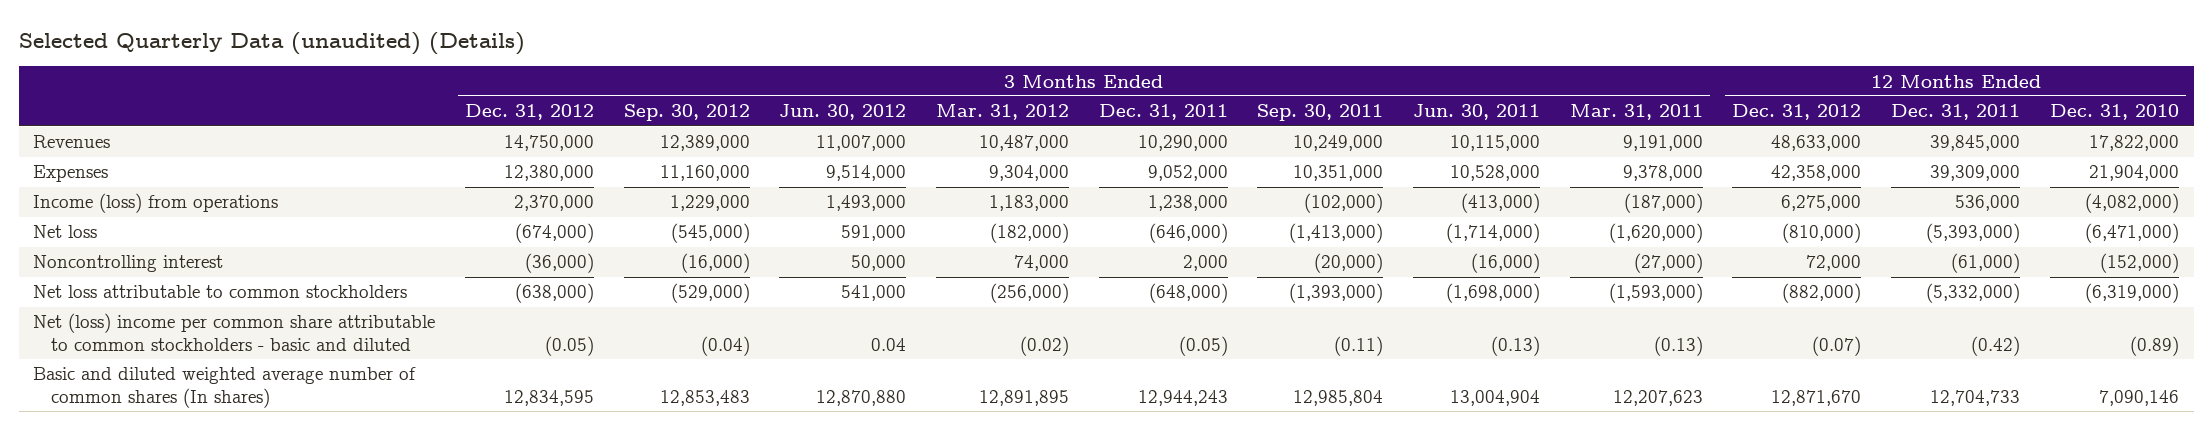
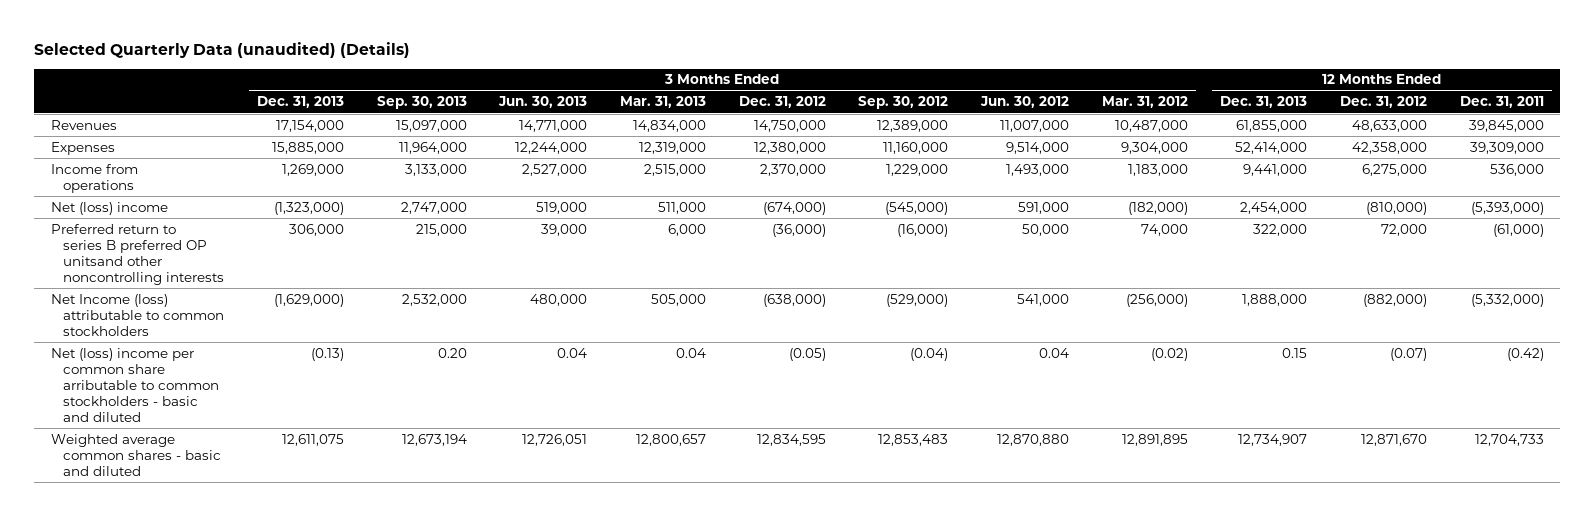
- | 3 Months Ended Dec. 31, 2012 | 3 Months Ended Sep. 30, 2012 | 3 Months Ended Jun. 30, 2012 | 3 Months Ended Mar. 31, 2012 | 3 Months Ended Dec. 31, 2011 | 3 Months Ended Sep. 30, 2011 | 3 Months Ended Jun. 30, 2011 | 3 Months Ended Mar. 31, 2011 | 12 Months Ended Dec. 31, 2012 | 12 Months Ended Dec. 31, 2011 | 12 Months Ended Dec. 31, 2010
+ | 3 Months Ended Dec. 31, 2013 | 3 Months Ended Sep. 30, 2013 | 3 Months Ended Jun. 30, 2013 | 3 Months Ended Mar. 31, 2013 | 3 Months Ended Dec. 31, 2012 | 3 Months Ended Sep. 30, 2012 | 3 Months Ended Jun. 30, 2012 | 3 Months Ended Mar. 31, 2012 | 12 Months Ended Dec. 31, 2013 | 12 Months Ended Dec. 31, 2012 | 12 Months Ended Dec. 31, 2011
- Income (loss) from operations | 2,370,000 | 1,229,000 | 1,493,000 | 1,183,000 | 1,238,000 | (102,000) | (413,000) | (187,000) | 6,275,000 | 536,000 | (4,082,000)
- Net loss | (674,000) | (545,000) | 591,000 | (182,000) | (646,000) | (1,413,000) | (1,714,000) | (1,620,000) | (810,000) | (5,393,000) | (6,471,000)
- Noncontrolling interest | (36,000) | (16,000) | 50,000 | 74,000 | 2,000 | (20,000) | (16,000) | (27,000) | 72,000 | (61,000) | (152,000)
- Net loss attributable to common stockholders | (638,000) | (529,000) | 541,000 | (256,000) | (648,000) | (1,393,000) | (1,698,000) | (1,593,000) | (882,000) | (5,332,000) | (6,319,000)
- Net (loss) income per common share attributable to common stockholders - basic and diluted | (0.05) | (0.04) | 0.04 | (0.02) | (0.05) | (0.11) | (0.13) | (0.13) | (0.07) | (0.42) | (0.89)
- Basic and diluted weighted average number of common shares (In shares) | 12,834,595 | 12,853,483 | 12,870,880 | 12,891,895 | 12,944,243 | 12,985,804 | 13,004,904 | 12,207,623 | 12,871,670 | 12,704,733 | 7,090,146
+ Income from operations | 1,269,000 | 3,133,000 | 2,527,000 | 2,515,000 | 2,370,000 | 1,229,000 | 1,493,000 | 1,183,000 | 9,441,000 | 6,275,000 | 536,000
+ Net (loss) income | (1,323,000) | 2,747,000 | 519,000 | 511,000 | (674,000) | (545,000) | 591,000 | (182,000) | 2,454,000 | (810,000) | (5,393,000)
+ Preferred return to series B preferred OP unitsand other noncontrolling interests | 306,000 | 215,000 | 39,000 | 6,000 | (36,000) | (16,000) | 50,000 | 74,000 | 322,000 | 72,000 | (61,000)
+ Net Income (loss) attributable to common stockholders | (1,629,000) | 2,532,000 | 480,000 | 505,000 | (638,000) | (529,000) | 541,000 | (256,000) | 1,888,000 | (882,000) | (5,332,000)
+ Net (loss) income per common share arributable to common stockholders - basic and diluted | (0.13) | 0.20 | 0.04 | 0.04 | (0.05) | (0.04) | 0.04 | (0.02) | 0.15 | (0.07) | (0.42)
+ Weighted average common shares - basic and diluted | 12,611,075 | 12,673,194 | 12,726,051 | 12,800,657 | 12,834,595 | 12,853,483 | 12,870,880 | 12,891,895 | 12,734,907 | 12,871,670 | 12,704,733

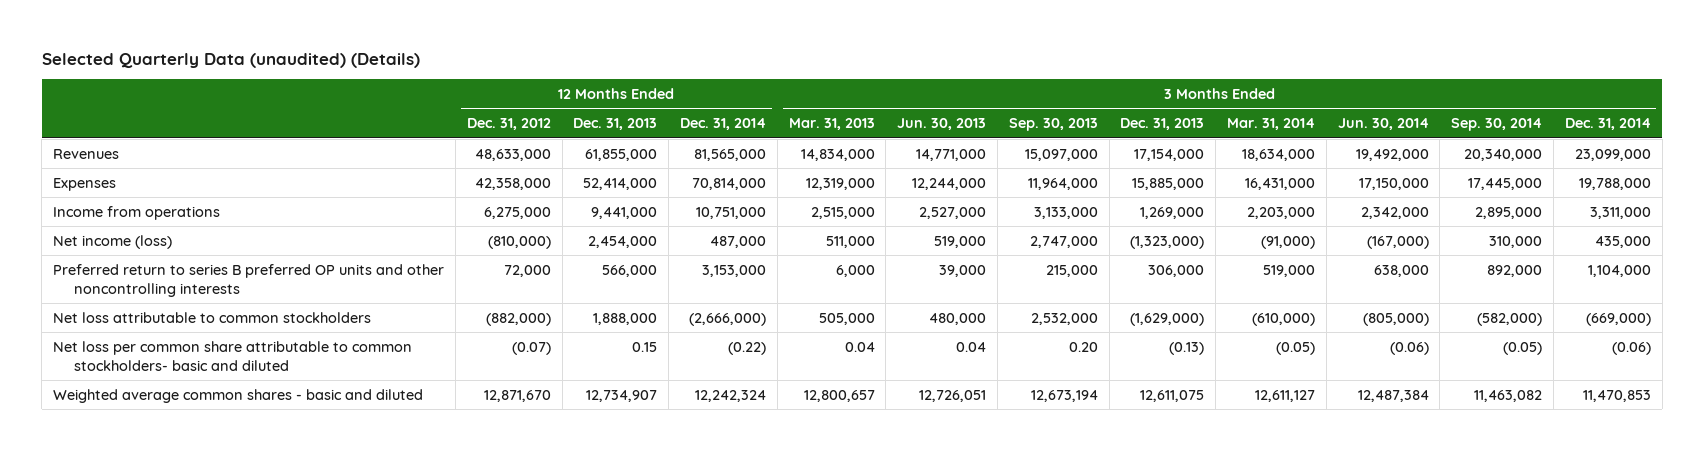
- | 3 Months Ended Dec. 31, 2013 | 3 Months Ended Sep. 30, 2013 | 3 Months Ended Jun. 30, 2013 | 3 Months Ended Mar. 31, 2013 | 3 Months Ended Dec. 31, 2012 | 3 Months Ended Sep. 30, 2012 | 3 Months Ended Jun. 30, 2012 | 3 Months Ended Mar. 31, 2012 | 12 Months Ended Dec. 31, 2013 | 12 Months Ended Dec. 31, 2012 | 12 Months Ended Dec. 31, 2011
+ | 12 Months Ended Dec. 31, 2012 | 12 Months Ended Dec. 31, 2013 | 12 Months Ended Dec. 31, 2014 | 3 Months Ended Mar. 31, 2013 | 3 Months Ended Jun. 30, 2013 | 3 Months Ended Sep. 30, 2013 | 3 Months Ended Dec. 31, 2013 | 3 Months Ended Mar. 31, 2014 | 3 Months Ended Jun. 30, 2014 | 3 Months Ended Sep. 30, 2014 | 3 Months Ended Dec. 31, 2014
- Net (loss) income | (1,323,000) | 2,747,000 | 519,000 | 511,000 | (674,000) | (545,000) | 591,000 | (182,000) | 2,454,000 | (810,000) | (5,393,000)
- Preferred return to series B preferred OP unitsand other noncontrolling interests | 306,000 | 215,000 | 39,000 | 6,000 | (36,000) | (16,000) | 50,000 | 74,000 | 322,000 | 72,000 | (61,000)
- Net Income (loss) attributable to common stockholders | (1,629,000) | 2,532,000 | 480,000 | 505,000 | (638,000) | (529,000) | 541,000 | (256,000) | 1,888,000 | (882,000) | (5,332,000)
- Net (loss) income per common share arributable to common stockholders - basic and diluted | (0.13) | 0.20 | 0.04 | 0.04 | (0.05) | (0.04) | 0.04 | (0.02) | 0.15 | (0.07) | (0.42)
+ Net income (loss) | (810,000) | 2,454,000 | 487,000 | 511,000 | 519,000 | 2,747,000 | (1,323,000) | (91,000) | (167,000) | 310,000 | 435,000
+ Preferred return to series B preferred OP units and other noncontrolling interests | 72,000 | 566,000 | 3,153,000 | 6,000 | 39,000 | 215,000 | 306,000 | 519,000 | 638,000 | 892,000 | 1,104,000
+ Net loss attributable to common stockholders | (882,000) | 1,888,000 | (2,666,000) | 505,000 | 480,000 | 2,532,000 | (1,629,000) | (610,000) | (805,000) | (582,000) | (669,000)
+ Net loss per common share attributable to common stockholders- basic and diluted | (0.07) | 0.15 | (0.22) | 0.04 | 0.04 | 0.20 | (0.13) | (0.05) | (0.06) | (0.05) | (0.06)

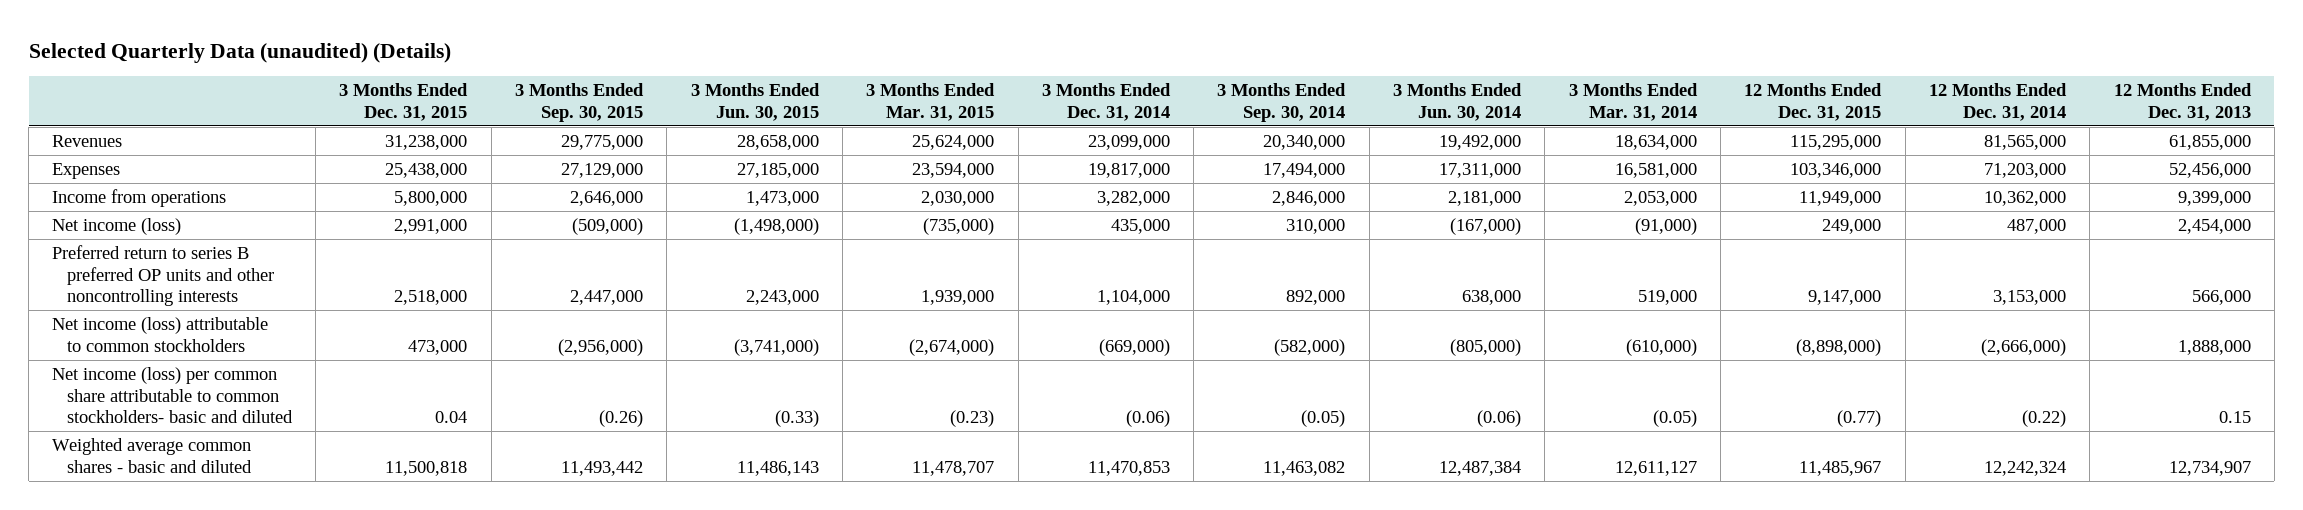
- | 12 Months Ended Dec. 31, 2012 | 12 Months Ended Dec. 31, 2013 | 12 Months Ended Dec. 31, 2014 | 3 Months Ended Mar. 31, 2013 | 3 Months Ended Jun. 30, 2013 | 3 Months Ended Sep. 30, 2013 | 3 Months Ended Dec. 31, 2013 | 3 Months Ended Mar. 31, 2014 | 3 Months Ended Jun. 30, 2014 | 3 Months Ended Sep. 30, 2014 | 3 Months Ended Dec. 31, 2014
+ | 3 Months Ended Dec. 31, 2015 | 3 Months Ended Sep. 30, 2015 | 3 Months Ended Jun. 30, 2015 | 3 Months Ended Mar. 31, 2015 | 3 Months Ended Dec. 31, 2014 | 3 Months Ended Sep. 30, 2014 | 3 Months Ended Jun. 30, 2014 | 3 Months Ended Mar. 31, 2014 | 12 Months Ended Dec. 31, 2015 | 12 Months Ended Dec. 31, 2014 | 12 Months Ended Dec. 31, 2013
- Expenses | 42,358,000 | 52,414,000 | 70,814,000 | 12,319,000 | 12,244,000 | 11,964,000 | 15,885,000 | 16,431,000 | 17,150,000 | 17,445,000 | 19,788,000
- Income from operations | 6,275,000 | 9,441,000 | 10,751,000 | 2,515,000 | 2,527,000 | 3,133,000 | 1,269,000 | 2,203,000 | 2,342,000 | 2,895,000 | 3,311,000
+ Expenses | 25,438,000 | 27,129,000 | 27,185,000 | 23,594,000 | 19,817,000 | 17,494,000 | 17,311,000 | 16,581,000 | 103,346,000 | 71,203,000 | 52,456,000
+ Income from operations | 5,800,000 | 2,646,000 | 1,473,000 | 2,030,000 | 3,282,000 | 2,846,000 | 2,181,000 | 2,053,000 | 11,949,000 | 10,362,000 | 9,399,000
- Net loss attributable to common stockholders | (882,000) | 1,888,000 | (2,666,000) | 505,000 | 480,000 | 2,532,000 | (1,629,000) | (610,000) | (805,000) | (582,000) | (669,000)
- Net loss per common share attributable to common stockholders- basic and diluted | (0.07) | 0.15 | (0.22) | 0.04 | 0.04 | 0.20 | (0.13) | (0.05) | (0.06) | (0.05) | (0.06)
+ Net income (loss) attributable to common stockholders | 473,000 | (2,956,000) | (3,741,000) | (2,674,000) | (669,000) | (582,000) | (805,000) | (610,000) | (8,898,000) | (2,666,000) | 1,888,000
+ Net income (loss) per common share attributable to common stockholders- basic and diluted | 0.04 | (0.26) | (0.33) | (0.23) | (0.06) | (0.05) | (0.06) | (0.05) | (0.77) | (0.22) | 0.15

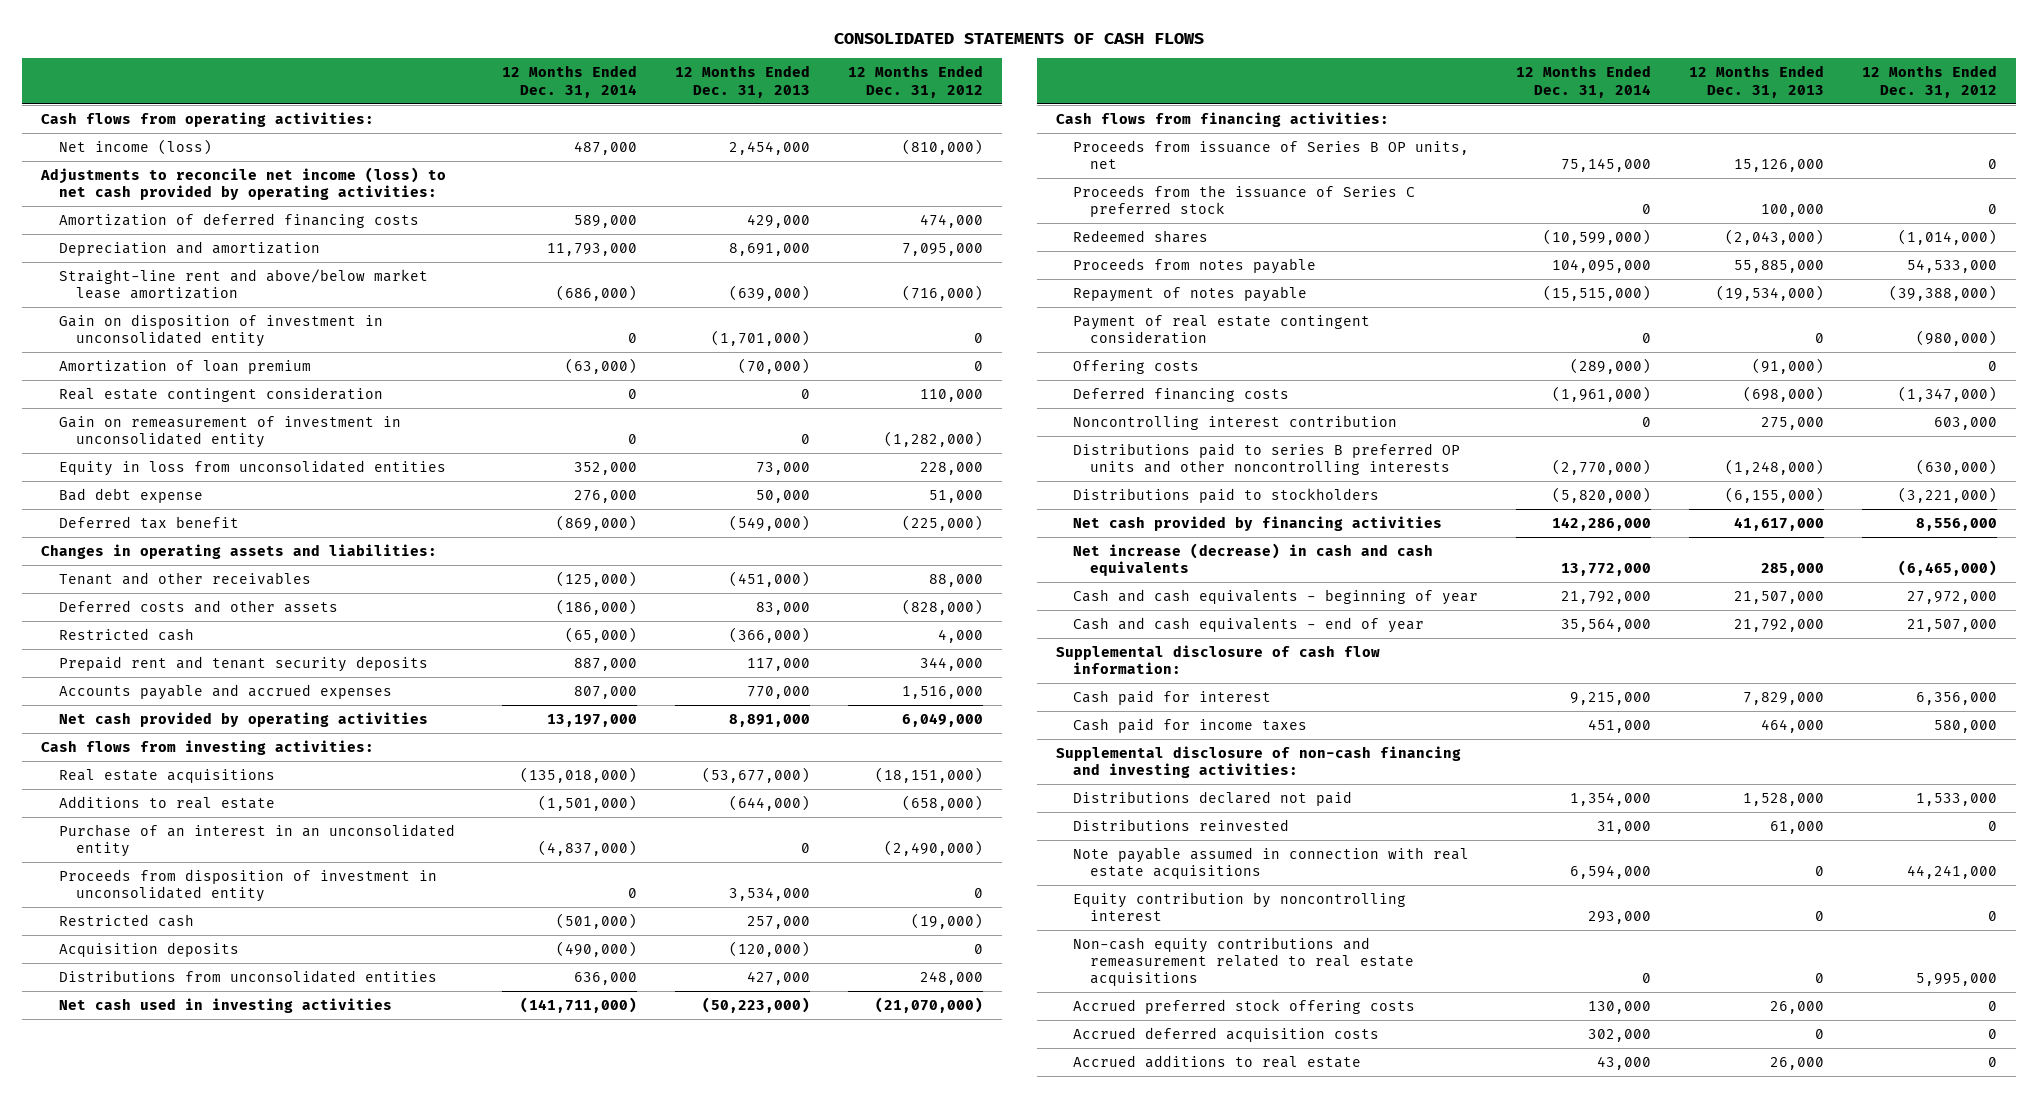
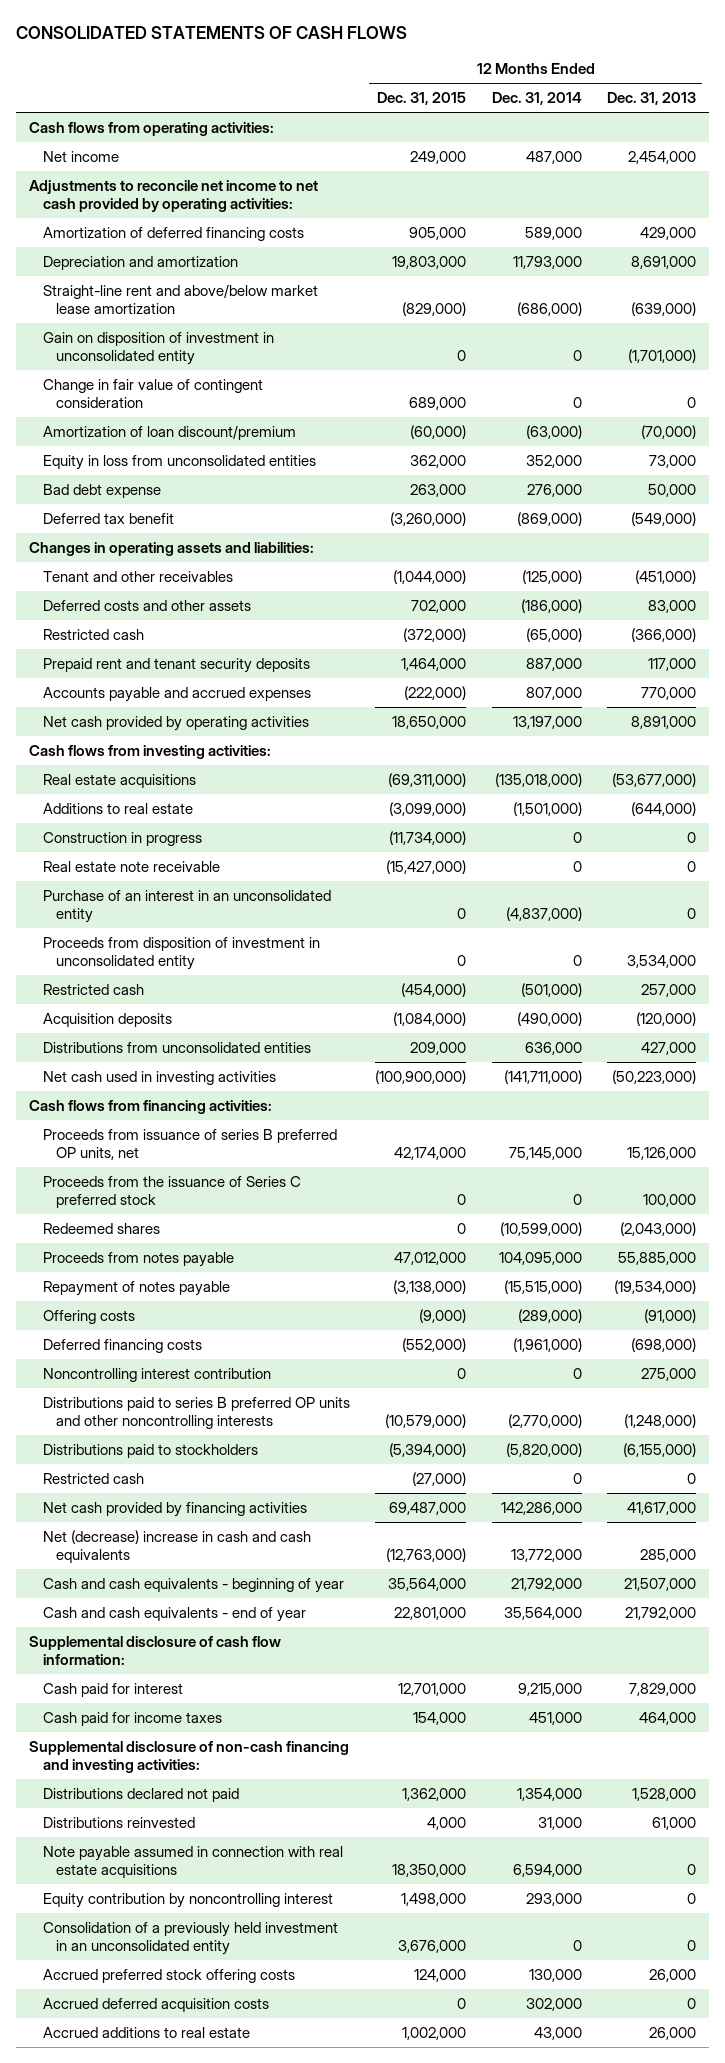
- | 12 Months Ended Dec. 31, 2014 | 12 Months Ended Dec. 31, 2013 | 12 Months Ended Dec. 31, 2012
+ | 12 Months Ended Dec. 31, 2015 | 12 Months Ended Dec. 31, 2014 | 12 Months Ended Dec. 31, 2013
- Net income (loss) | 487,000 | 2,454,000 | (810,000)
- Adjustments to reconcile net income (loss) to net cash provided by operating activities:
+ Net income | 249,000 | 487,000 | 2,454,000
+ Adjustments to reconcile net income to net cash provided by operating activities:
- Amortization of loan premium | (63,000) | (70,000) | 0
- Real estate contingent consideration | 0 | 0 | 110,000
- Gain on remeasurement of investment in unconsolidated entity | 0 | 0 | (1,282,000)
+ Change in fair value of contingent consideration | 689,000 | 0 | 0
+ Amortization of loan discount/premium | (60,000) | (63,000) | (70,000)
+ Construction in progress | (11,734,000) | 0 | 0
+ Real estate note receivable | (15,427,000) | 0 | 0
- Proceeds from issuance of Series B OP units, net | 75,145,000 | 15,126,000 | 0
+ Proceeds from issuance of series B preferred OP units, net | 42,174,000 | 75,145,000 | 15,126,000
- Payment of real estate contingent consideration | 0 | 0 | (980,000)
+ Restricted cash | (27,000) | 0 | 0
- Net increase (decrease) in cash and cash equivalents | 13,772,000 | 285,000 | (6,465,000)
+ Net (decrease) increase in cash and cash equivalents | (12,763,000) | 13,772,000 | 285,000
- Non-cash equity contributions and remeasurement related to real estate acquisitions | 0 | 0 | 5,995,000
+ Consolidation of a previously held investment in an unconsolidated entity | 3,676,000 | 0 | 0

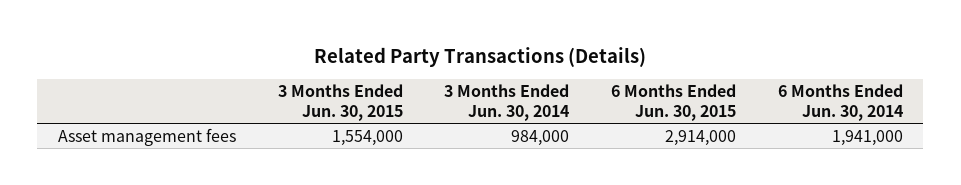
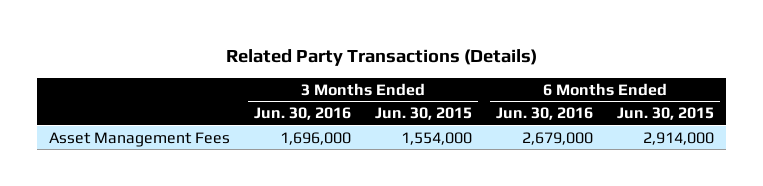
- | 3 Months Ended Jun. 30, 2015 | 3 Months Ended Jun. 30, 2014 | 6 Months Ended Jun. 30, 2015 | 6 Months Ended Jun. 30, 2014
+ | 3 Months Ended Jun. 30, 2016 | 3 Months Ended Jun. 30, 2015 | 6 Months Ended Jun. 30, 2016 | 6 Months Ended Jun. 30, 2015
- Asset management fees | 1,554,000 | 984,000 | 2,914,000 | 1,941,000
+ Asset Management Fees | 1,696,000 | 1,554,000 | 2,679,000 | 2,914,000

